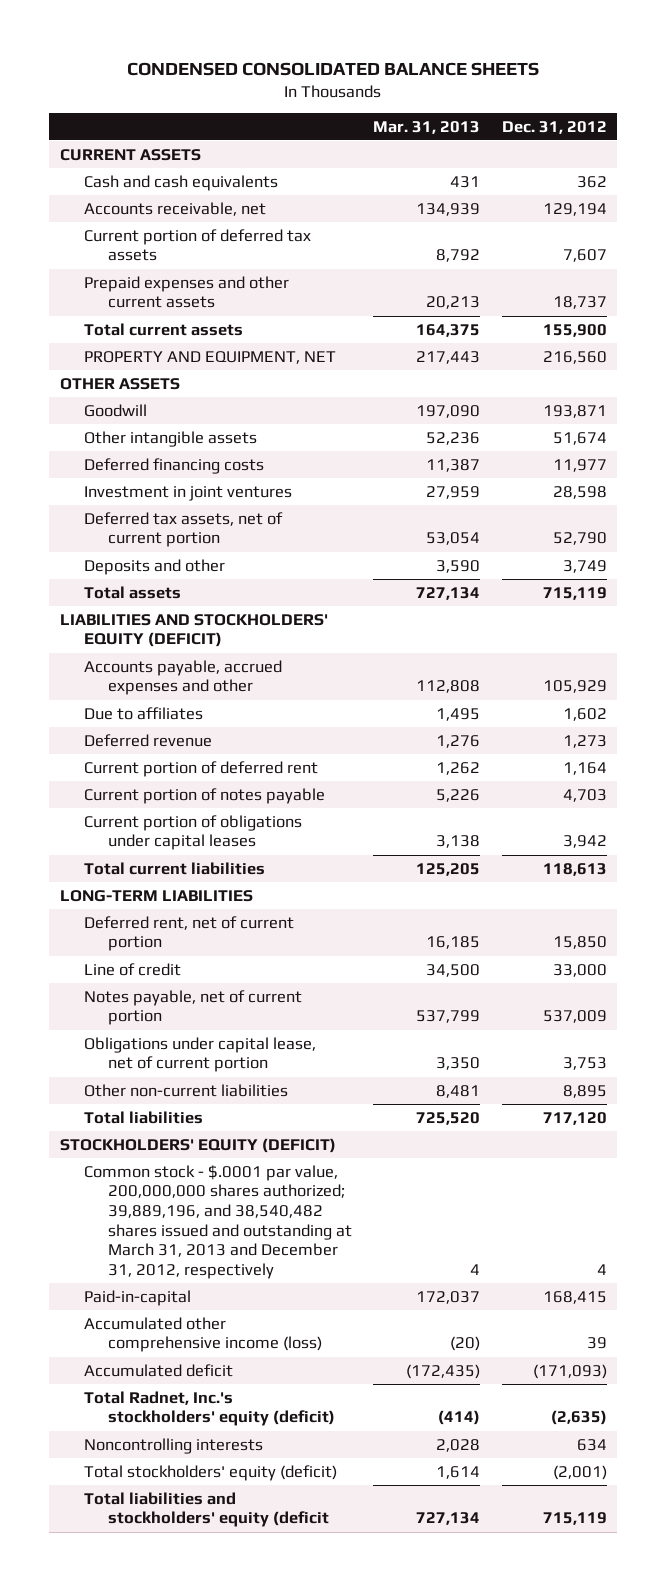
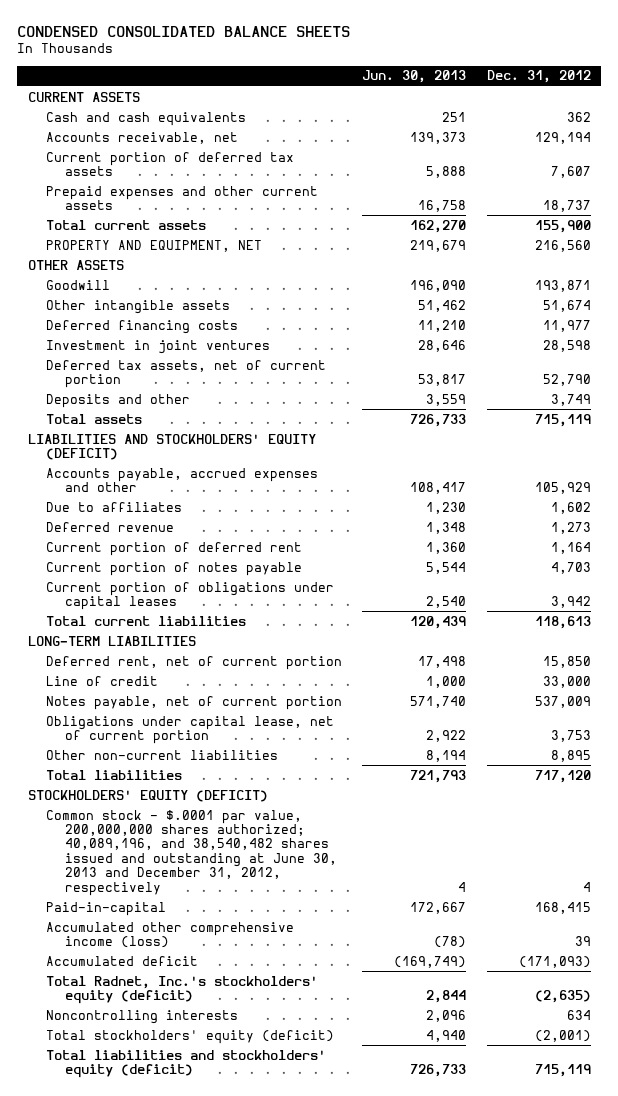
- | Mar. 31, 2013 | Dec. 31, 2012
+ | Jun. 30, 2013 | Dec. 31, 2012
- Common stock - $.0001 par value, 200,000,000 shares authorized; 39,889,196, and 38,540,482 shares issued and outstanding at March 31, 2013 and December 31, 2012, respectively | 4 | 4
+ Common stock - $.0001 par value, 200,000,000 shares authorized; 40,089,196, and 38,540,482 shares issued and outstanding at June 30, 2013 and December 31, 2012, respectively | 4 | 4
- Total liabilities and stockholders' equity (deficit | 727,134 | 715,119
+ Total liabilities and stockholders' equity (deficit) | 726,733 | 715,119

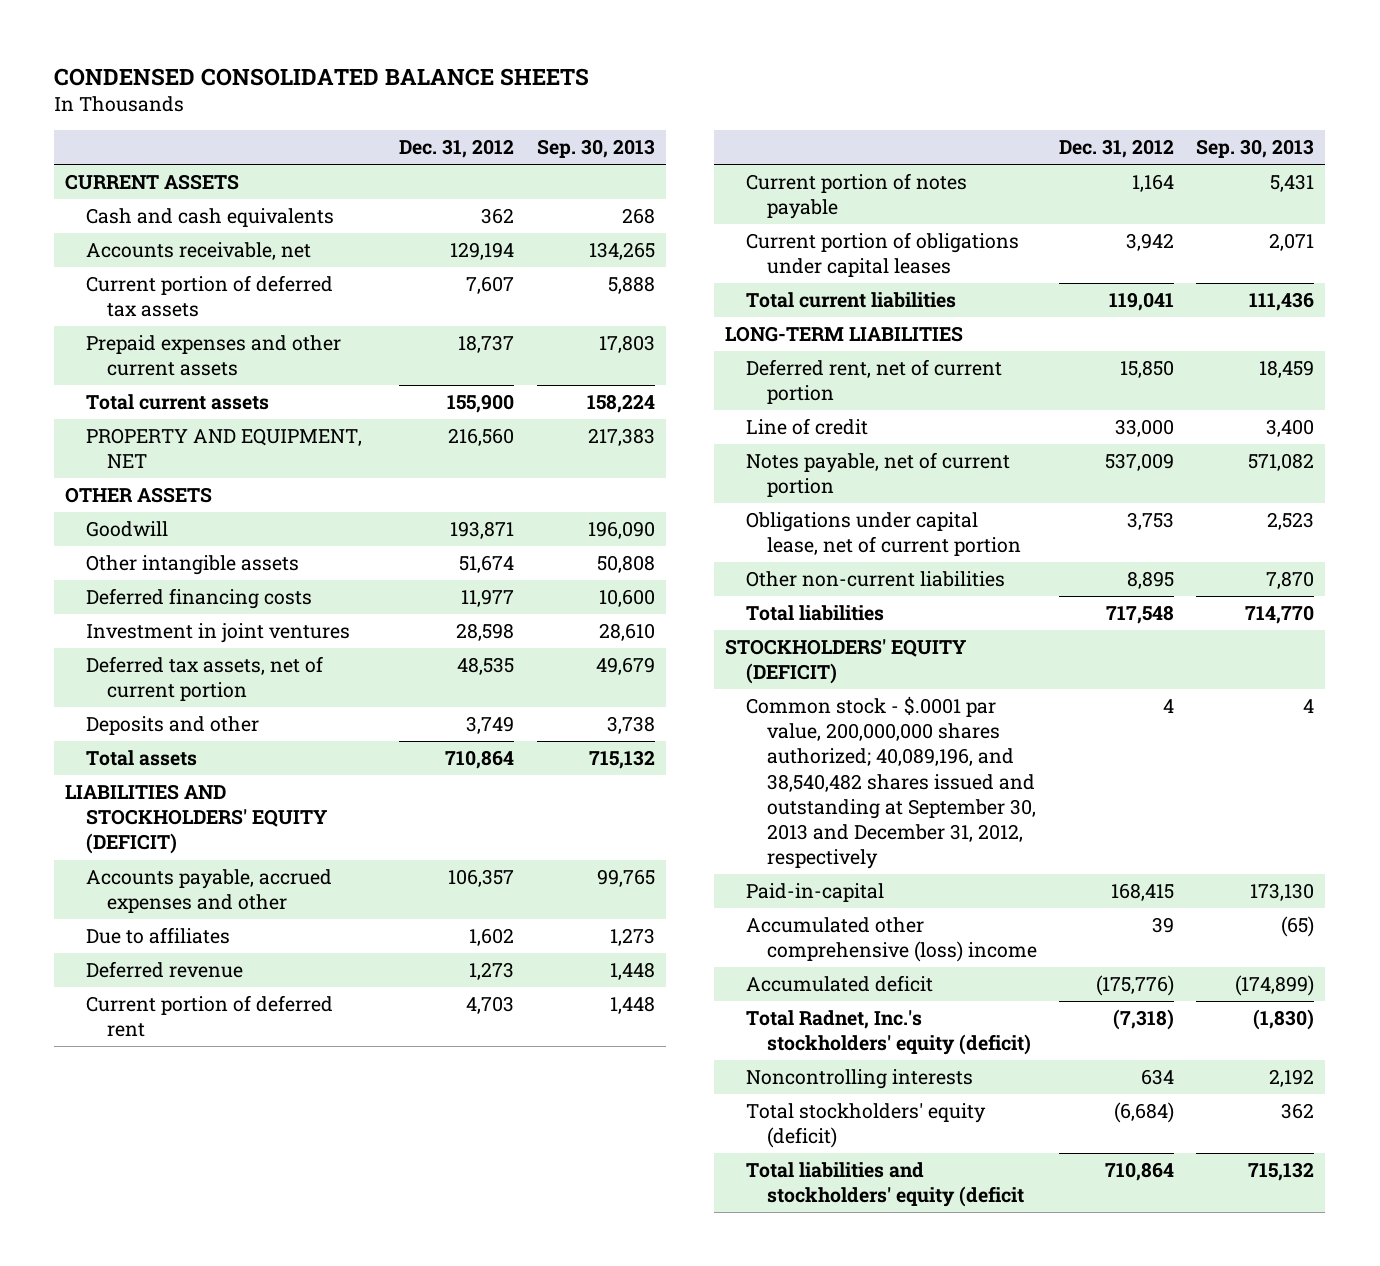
- | Jun. 30, 2013 | Dec. 31, 2012
+ | Dec. 31, 2012 | Sep. 30, 2013
- Deferred tax assets, net of current portion | 53,817 | 52,790
+ Deferred tax assets, net of current portion | 48,535 | 49,679
- Total assets | 726,733 | 715,119
+ Total assets | 710,864 | 715,132
- Accounts payable, accrued expenses and other | 108,417 | 105,929
+ Accounts payable, accrued expenses and other | 106,357 | 99,765
- Current portion of deferred rent | 1,360 | 1,164
- Current portion of notes payable | 5,544 | 4,703
+ Current portion of deferred rent | 4,703 | 1,448
+ Current portion of notes payable | 1,164 | 5,431
- Total current liabilities | 120,439 | 118,613
+ Total current liabilities | 119,041 | 111,436
- Total liabilities | 721,793 | 717,120
+ Total liabilities | 717,548 | 714,770
- Common stock - $.0001 par value, 200,000,000 shares authorized; 40,089,196, and 38,540,482 shares issued and outstanding at June 30, 2013 and December 31, 2012, respectively | 4 | 4
+ Common stock - $.0001 par value, 200,000,000 shares authorized; 40,089,196, and 38,540,482 shares issued and outstanding at September 30, 2013 and December 31, 2012, respectively | 4 | 4
- Accumulated other comprehensive income (loss) | (78) | 39
- Accumulated deficit | (169,749) | (171,093)
- Total Radnet, Inc.'s stockholders' equity (deficit) | 2,844 | (2,635)
+ Accumulated other comprehensive (loss) income | 39 | (65)
+ Accumulated deficit | (175,776) | (174,899)
+ Total Radnet, Inc.'s stockholders' equity (deficit) | (7,318) | (1,830)
- Total stockholders' equity (deficit) | 4,940 | (2,001)
- Total liabilities and stockholders' equity (deficit) | 726,733 | 715,119
+ Total stockholders' equity (deficit) | (6,684) | 362
+ Total liabilities and stockholders' equity (deficit | 710,864 | 715,132

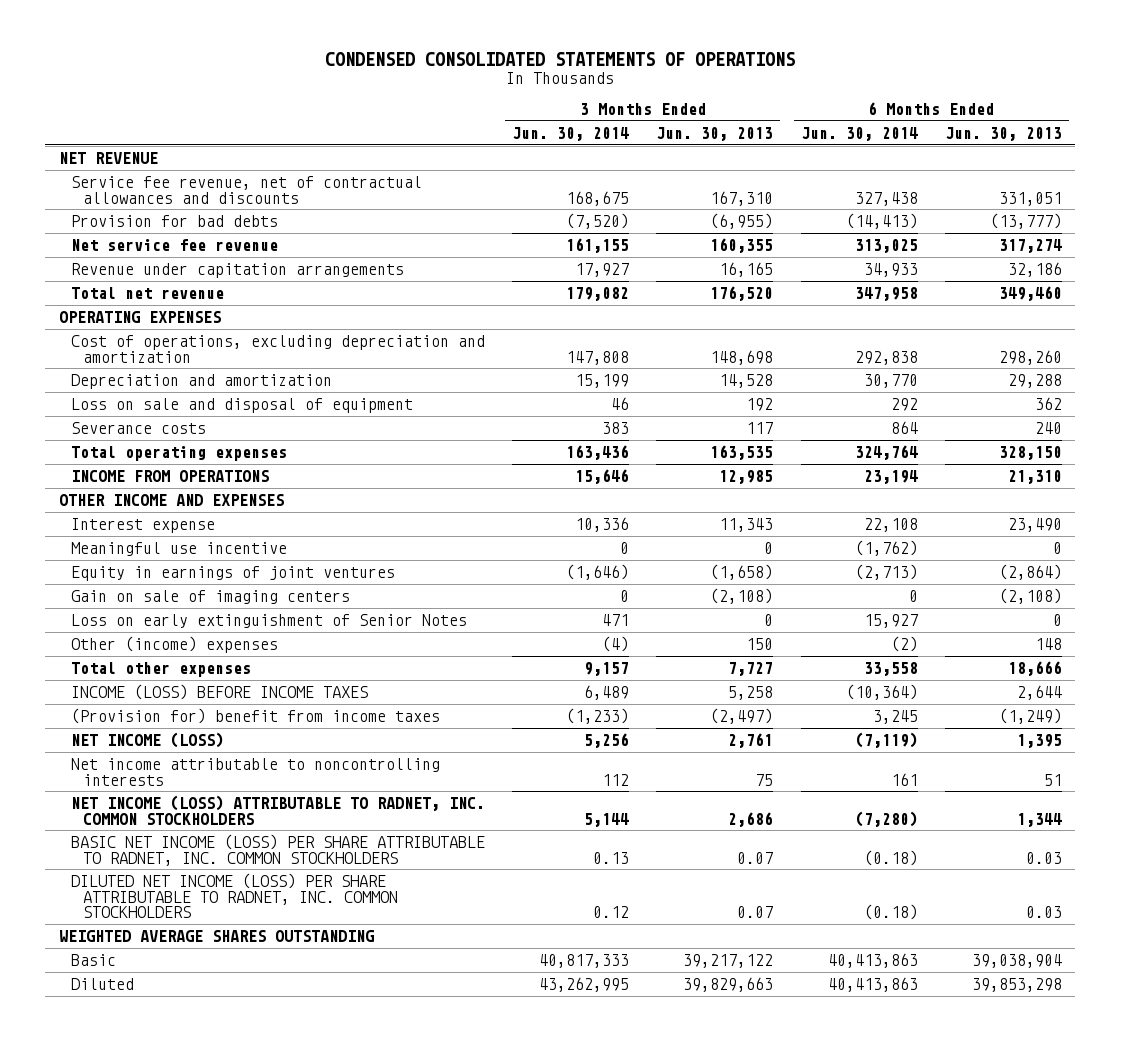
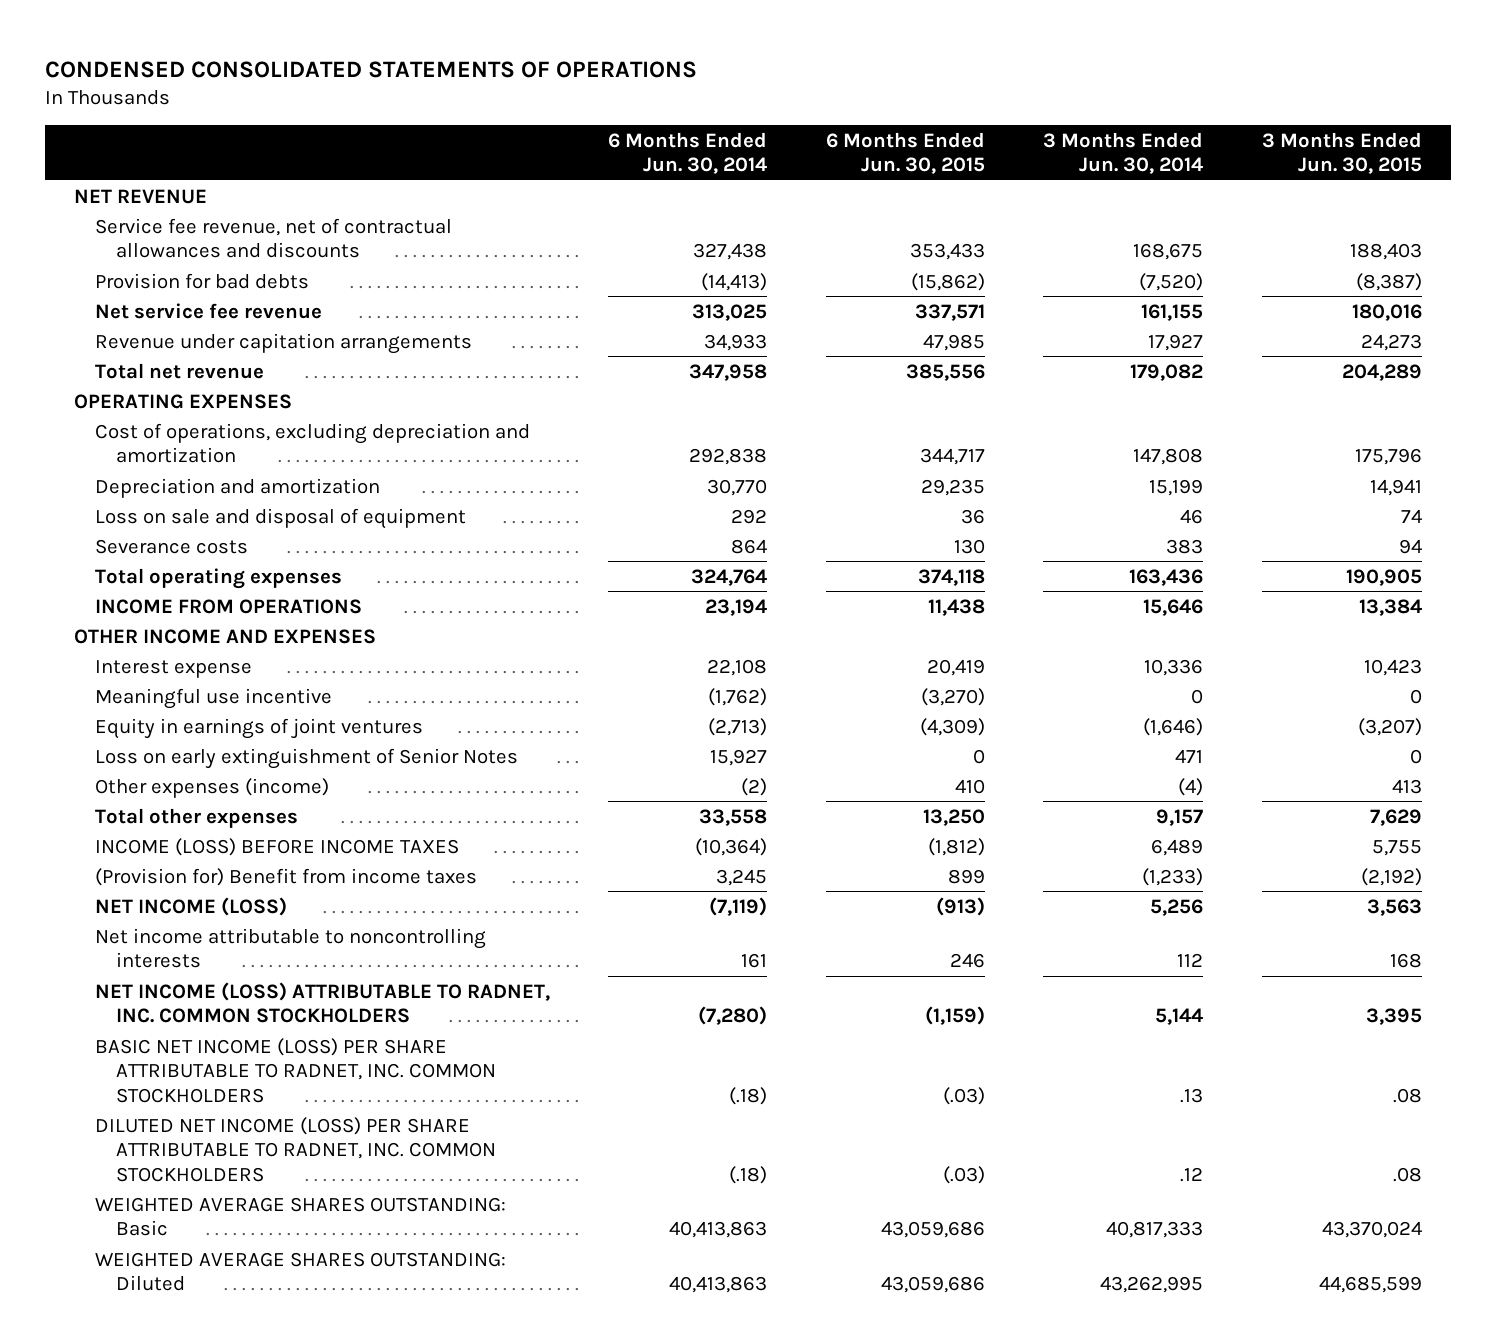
- | 3 Months Ended Jun. 30, 2014 | 3 Months Ended Jun. 30, 2013 | 6 Months Ended Jun. 30, 2014 | 6 Months Ended Jun. 30, 2013
+ | 6 Months Ended Jun. 30, 2014 | 6 Months Ended Jun. 30, 2015 | 3 Months Ended Jun. 30, 2014 | 3 Months Ended Jun. 30, 2015
- Gain on sale of imaging centers | 0 | (2,108) | 0 | (2,108)
- Other (income) expenses | (4) | 150 | (2) | 148
+ Other expenses (income) | (2) | 410 | (4) | 413
- (Provision for) benefit from income taxes | (1,233) | (2,497) | 3,245 | (1,249)
+ (Provision for) Benefit from income taxes | 3,245 | 899 | (1,233) | (2,192)
- BASIC NET INCOME (LOSS) PER SHARE ATTRIBUTABLE TO RADNET, INC. COMMON STOCKHOLDERS | 0.13 | 0.07 | (0.18) | 0.03
- DILUTED NET INCOME (LOSS) PER SHARE ATTRIBUTABLE TO RADNET, INC. COMMON STOCKHOLDERS | 0.12 | 0.07 | (0.18) | 0.03
- WEIGHTED AVERAGE SHARES OUTSTANDING
- Basic | 40,817,333 | 39,217,122 | 40,413,863 | 39,038,904
- Diluted | 43,262,995 | 39,829,663 | 40,413,863 | 39,853,298
+ BASIC NET INCOME (LOSS) PER SHARE ATTRIBUTABLE TO RADNET, INC. COMMON STOCKHOLDERS | (.18) | (.03) | .13 | .08
+ DILUTED NET INCOME (LOSS) PER SHARE ATTRIBUTABLE TO RADNET, INC. COMMON STOCKHOLDERS | (.18) | (.03) | .12 | .08
+ WEIGHTED AVERAGE SHARES OUTSTANDING: Basic | 40,413,863 | 43,059,686 | 40,817,333 | 43,370,024
+ WEIGHTED AVERAGE SHARES OUTSTANDING: Diluted | 40,413,863 | 43,059,686 | 43,262,995 | 44,685,599

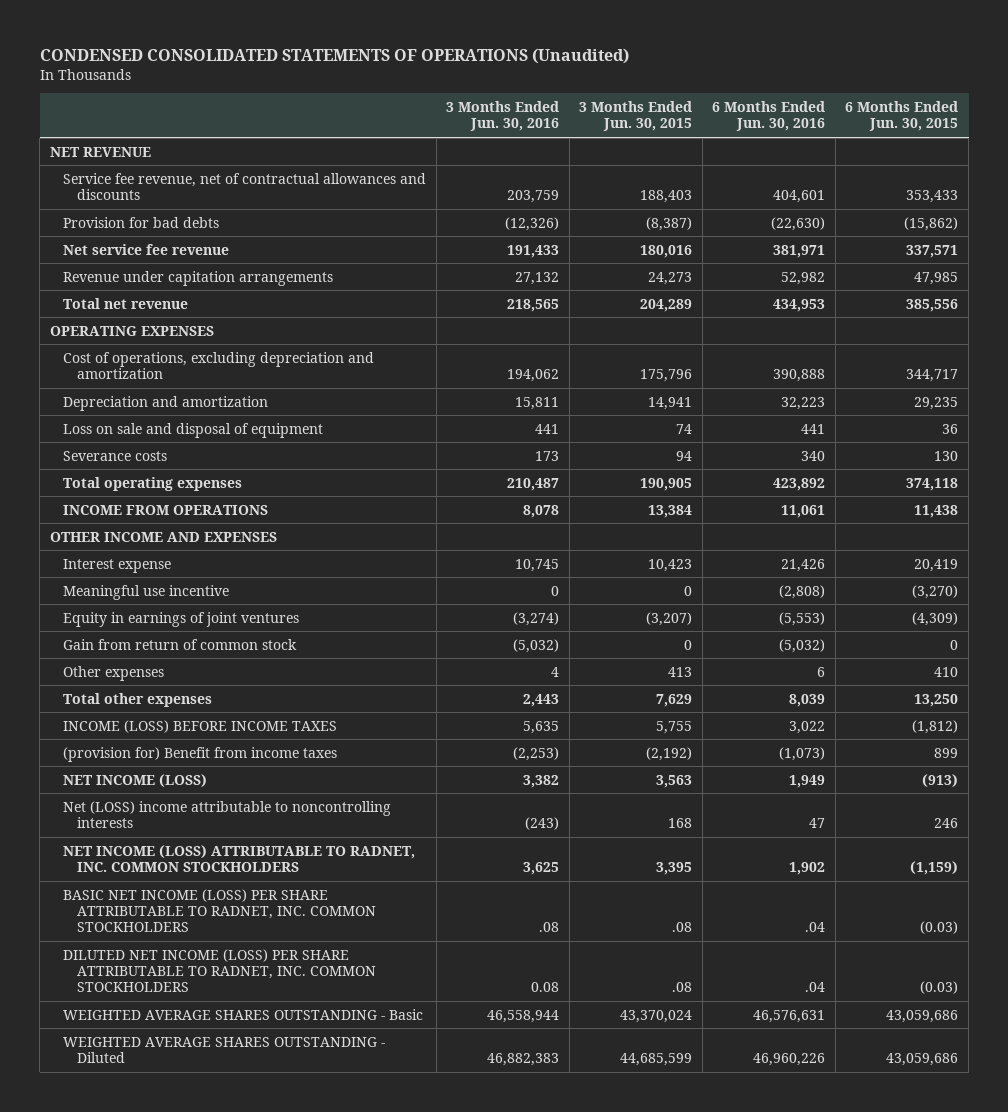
- CONDENSED CONSOLIDATED STATEMENTS OF OPERATIONS
+ CONDENSED CONSOLIDATED STATEMENTS OF OPERATIONS (Unaudited)
- | 6 Months Ended Jun. 30, 2014 | 6 Months Ended Jun. 30, 2015 | 3 Months Ended Jun. 30, 2014 | 3 Months Ended Jun. 30, 2015
+ | 3 Months Ended Jun. 30, 2016 | 3 Months Ended Jun. 30, 2015 | 6 Months Ended Jun. 30, 2016 | 6 Months Ended Jun. 30, 2015
- Loss on early extinguishment of Senior Notes | 15,927 | 0 | 471 | 0
- Other expenses (income) | (2) | 410 | (4) | 413
+ Gain from return of common stock | (5,032) | 0 | (5,032) | 0
+ Other expenses | 4 | 413 | 6 | 410
- (Provision for) Benefit from income taxes | 3,245 | 899 | (1,233) | (2,192)
+ (provision for) Benefit from income taxes | (2,253) | (2,192) | (1,073) | 899
- Net income attributable to noncontrolling interests | 161 | 246 | 112 | 168
+ Net (LOSS) income attributable to noncontrolling interests | (243) | 168 | 47 | 246
- BASIC NET INCOME (LOSS) PER SHARE ATTRIBUTABLE TO RADNET, INC. COMMON STOCKHOLDERS | (.18) | (.03) | .13 | .08
- DILUTED NET INCOME (LOSS) PER SHARE ATTRIBUTABLE TO RADNET, INC. COMMON STOCKHOLDERS | (.18) | (.03) | .12 | .08
- WEIGHTED AVERAGE SHARES OUTSTANDING: Basic | 40,413,863 | 43,059,686 | 40,817,333 | 43,370,024
- WEIGHTED AVERAGE SHARES OUTSTANDING: Diluted | 40,413,863 | 43,059,686 | 43,262,995 | 44,685,599
+ BASIC NET INCOME (LOSS) PER SHARE ATTRIBUTABLE TO RADNET, INC. COMMON STOCKHOLDERS | .08 | .08 | .04 | (0.03)
+ DILUTED NET INCOME (LOSS) PER SHARE ATTRIBUTABLE TO RADNET, INC. COMMON STOCKHOLDERS | 0.08 | .08 | .04 | (0.03)
+ WEIGHTED AVERAGE SHARES OUTSTANDING - Basic | 46,558,944 | 43,370,024 | 46,576,631 | 43,059,686
+ WEIGHTED AVERAGE SHARES OUTSTANDING - Diluted | 46,882,383 | 44,685,599 | 46,960,226 | 43,059,686

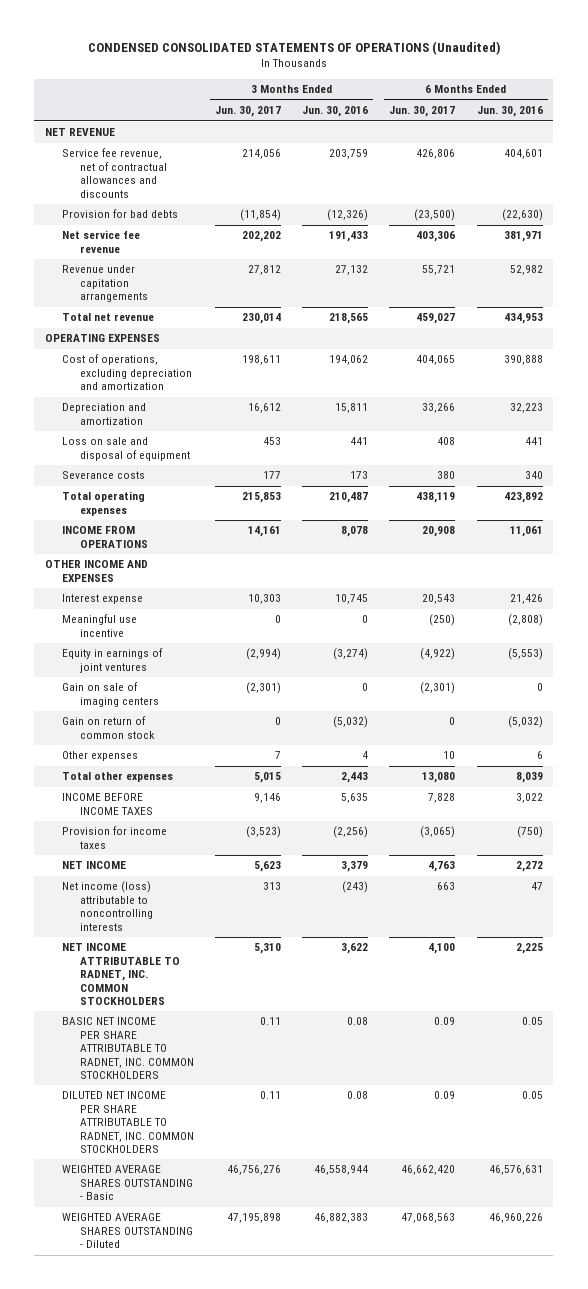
- | 3 Months Ended Jun. 30, 2016 | 3 Months Ended Jun. 30, 2015 | 6 Months Ended Jun. 30, 2016 | 6 Months Ended Jun. 30, 2015
+ | 3 Months Ended Jun. 30, 2017 | 3 Months Ended Jun. 30, 2016 | 6 Months Ended Jun. 30, 2017 | 6 Months Ended Jun. 30, 2016
- Gain from return of common stock | (5,032) | 0 | (5,032) | 0
+ Gain on sale of imaging centers | (2,301) | 0 | (2,301) | 0
+ Gain on return of common stock | 0 | (5,032) | 0 | (5,032)
- INCOME (LOSS) BEFORE INCOME TAXES | 5,635 | 5,755 | 3,022 | (1,812)
- (provision for) Benefit from income taxes | (2,253) | (2,192) | (1,073) | 899
- NET INCOME (LOSS) | 3,382 | 3,563 | 1,949 | (913)
- Net (LOSS) income attributable to noncontrolling interests | (243) | 168 | 47 | 246
- NET INCOME (LOSS) ATTRIBUTABLE TO RADNET, INC. COMMON STOCKHOLDERS | 3,625 | 3,395 | 1,902 | (1,159)
- BASIC NET INCOME (LOSS) PER SHARE ATTRIBUTABLE TO RADNET, INC. COMMON STOCKHOLDERS | .08 | .08 | .04 | (0.03)
- DILUTED NET INCOME (LOSS) PER SHARE ATTRIBUTABLE TO RADNET, INC. COMMON STOCKHOLDERS | 0.08 | .08 | .04 | (0.03)
+ INCOME BEFORE INCOME TAXES | 9,146 | 5,635 | 7,828 | 3,022
+ Provision for income taxes | (3,523) | (2,256) | (3,065) | (750)
+ NET INCOME | 5,623 | 3,379 | 4,763 | 2,272
+ Net income (loss) attributable to noncontrolling interests | 313 | (243) | 663 | 47
+ NET INCOME ATTRIBUTABLE TO RADNET, INC. COMMON STOCKHOLDERS | 5,310 | 3,622 | 4,100 | 2,225
+ BASIC NET INCOME PER SHARE ATTRIBUTABLE TO RADNET, INC. COMMON STOCKHOLDERS | 0.11 | 0.08 | 0.09 | 0.05
+ DILUTED NET INCOME PER SHARE ATTRIBUTABLE TO RADNET, INC. COMMON STOCKHOLDERS | 0.11 | 0.08 | 0.09 | 0.05

